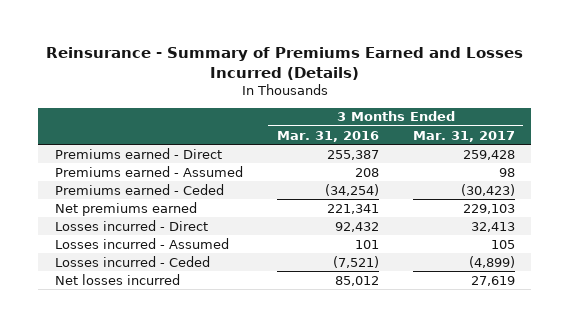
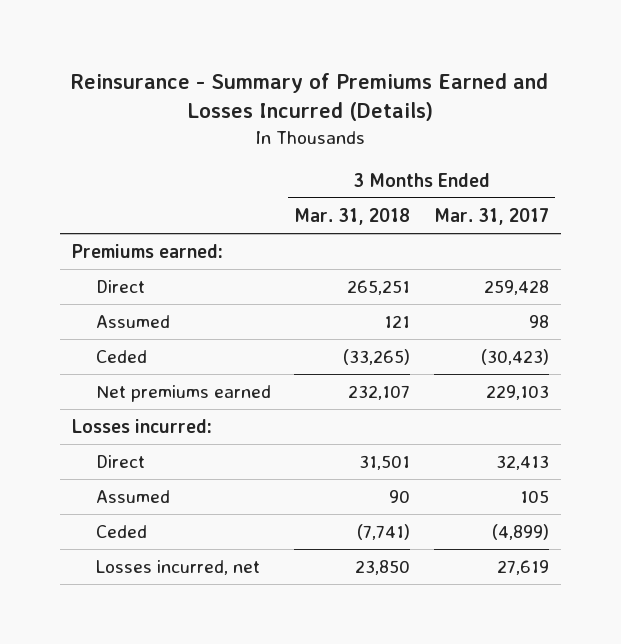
- | 3 Months Ended Mar. 31, 2016 | 3 Months Ended Mar. 31, 2017
+ | 3 Months Ended Mar. 31, 2018 | 3 Months Ended Mar. 31, 2017
- Premiums earned - Direct | 255,387 | 259,428
- Premiums earned - Assumed | 208 | 98
- Premiums earned - Ceded | (34,254) | (30,423)
+ Premiums earned:
+ Direct | 265,251 | 259,428
+ Assumed | 121 | 98
+ Ceded | (33,265) | (30,423)
- Losses incurred - Direct | 92,432 | 32,413
- Losses incurred - Assumed | 101 | 105
- Losses incurred - Ceded | (7,521) | (4,899)
- Net losses incurred | 85,012 | 27,619
+ Losses incurred:
+ Direct | 31,501 | 32,413
+ Assumed | 90 | 105
+ Ceded | (7,741) | (4,899)
+ Losses incurred, net | 23,850 | 27,619

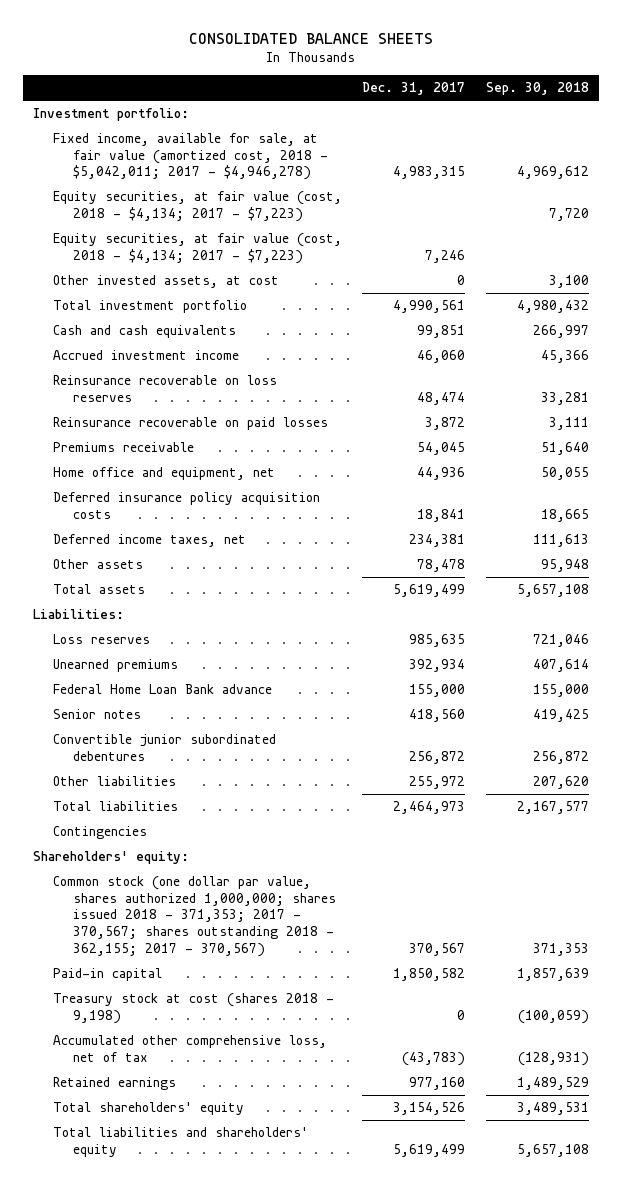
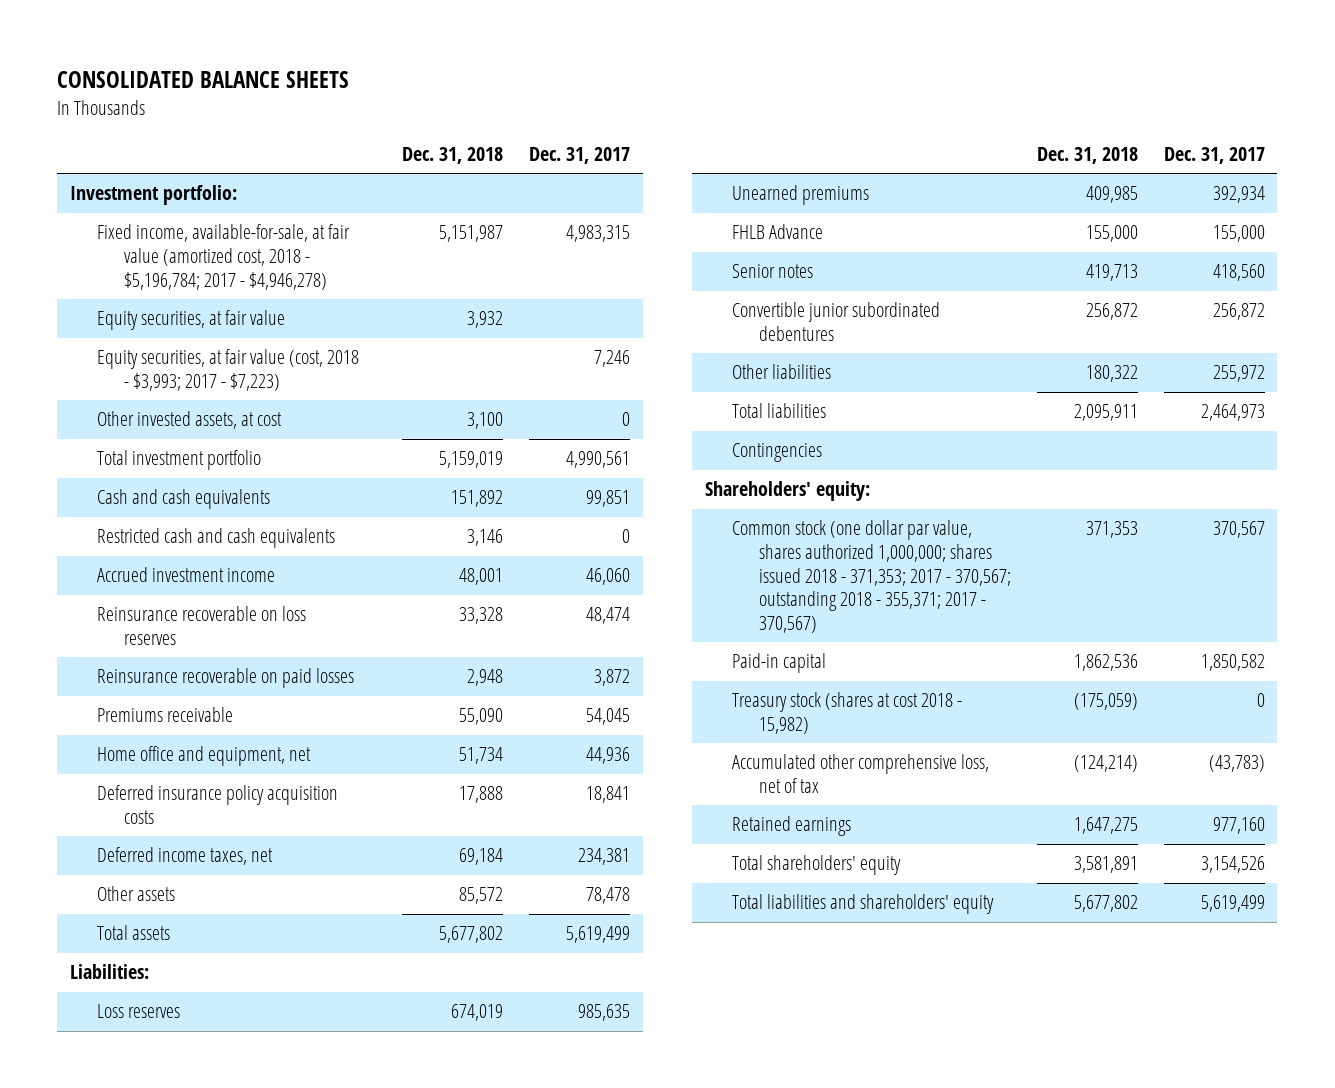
- | Dec. 31, 2017 | Sep. 30, 2018
+ | Dec. 31, 2018 | Dec. 31, 2017
- Fixed income, available for sale, at fair value (amortized cost, 2018 - $5,042,011; 2017 - $4,946,278) | 4,983,315 | 4,969,612
- Equity securities, at fair value (cost, 2018 - $4,134; 2017 - $7,223) | | 7,720
- Equity securities, at fair value (cost, 2018 - $4,134; 2017 - $7,223) | 7,246 |
+ Fixed income, available-for-sale, at fair value (amortized cost, 2018 - $5,196,784; 2017 - $4,946,278) | 5,151,987 | 4,983,315
+ Equity securities, at fair value | 3,932 |
+ Equity securities, at fair value (cost, 2018 - $3,993; 2017 - $7,223) | | 7,246
+ Restricted cash and cash equivalents | 3,146 | 0
- Federal Home Loan Bank advance | 155,000 | 155,000
+ FHLB Advance | 155,000 | 155,000
- Common stock (one dollar par value, shares authorized 1,000,000; shares issued 2018 - 371,353; 2017 - 370,567; shares outstanding 2018 - 362,155; 2017 - 370,567) | 370,567 | 371,353
+ Common stock (one dollar par value, shares authorized 1,000,000; shares issued 2018 - 371,353; 2017 - 370,567; outstanding 2018 - 355,371; 2017 - 370,567) | 371,353 | 370,567
- Treasury stock at cost (shares 2018 - 9,198) | 0 | (100,059)
+ Treasury stock (shares at cost 2018 - 15,982) | (175,059) | 0

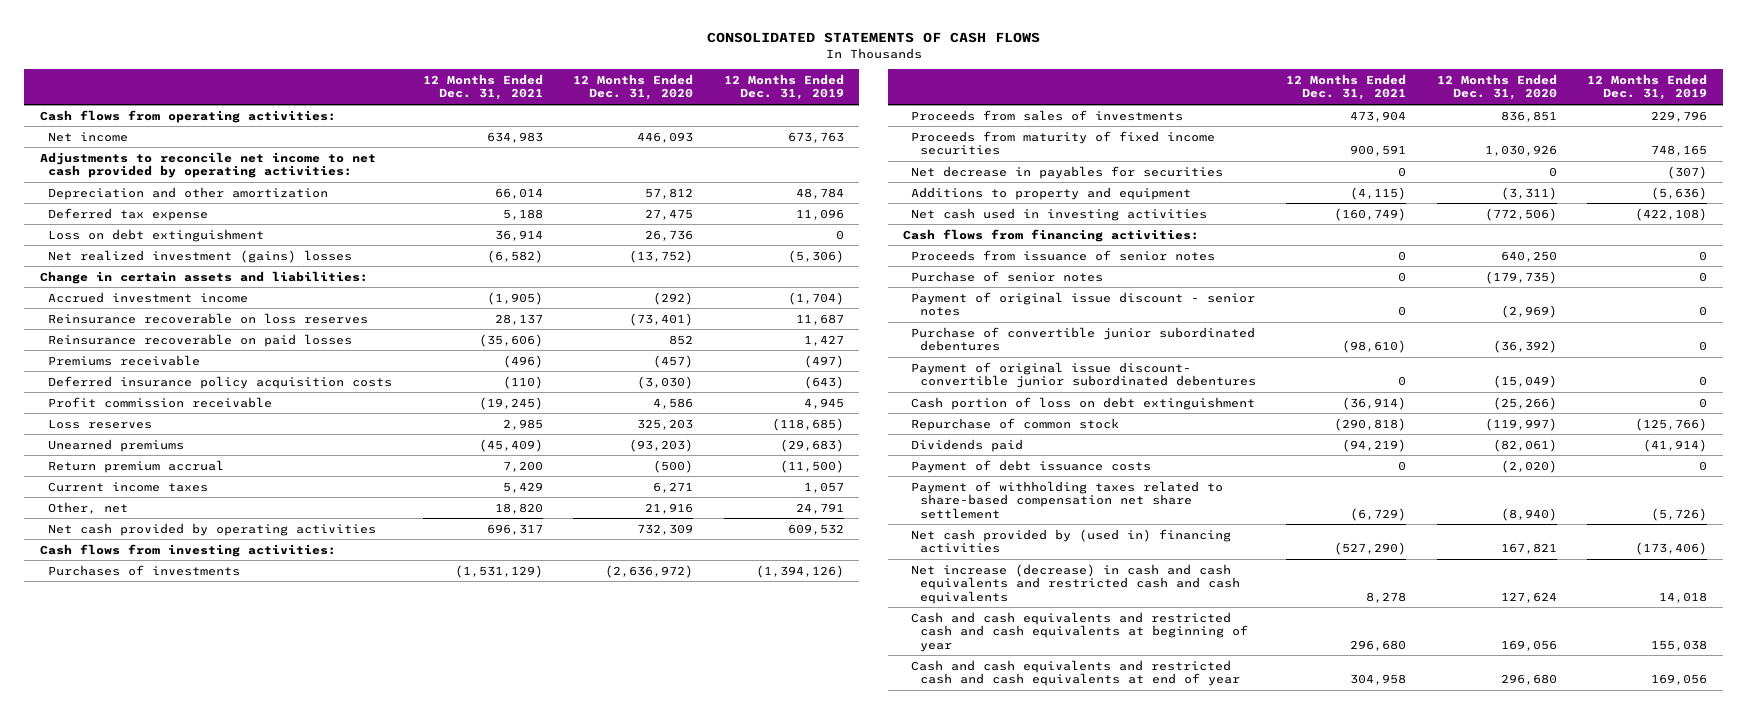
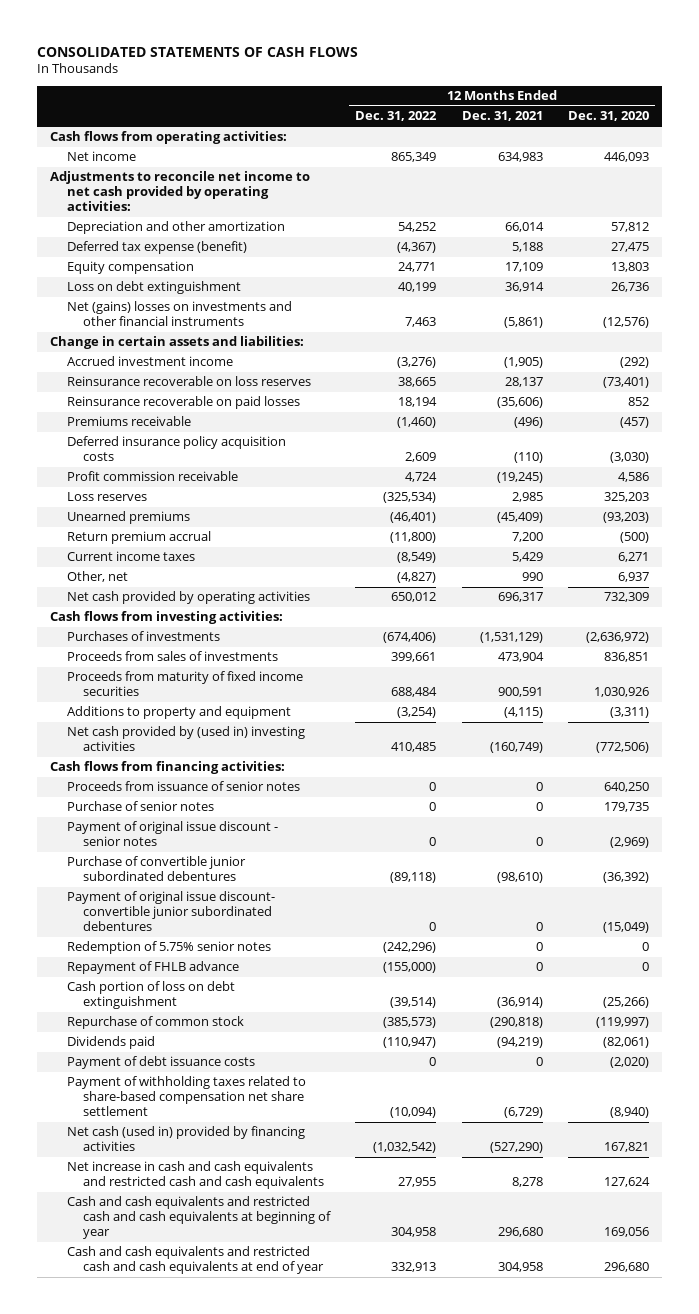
- | 12 Months Ended Dec. 31, 2021 | 12 Months Ended Dec. 31, 2020 | 12 Months Ended Dec. 31, 2019
+ | 12 Months Ended Dec. 31, 2022 | 12 Months Ended Dec. 31, 2021 | 12 Months Ended Dec. 31, 2020
- Deferred tax expense | 5,188 | 27,475 | 11,096
+ Deferred tax expense (benefit) | (4,367) | 5,188 | 27,475
+ Equity compensation | 24,771 | 17,109 | 13,803
- Net realized investment (gains) losses | (6,582) | (13,752) | (5,306)
+ Net (gains) losses on investments and other financial instruments | 7,463 | (5,861) | (12,576)
- Other, net | 18,820 | 21,916 | 24,791
+ Other, net | (4,827) | 990 | 6,937
- Net decrease in payables for securities | 0 | 0 | (307)
- Net cash used in investing activities | (160,749) | (772,506) | (422,108)
+ Net cash provided by (used in) investing activities | 410,485 | (160,749) | (772,506)
- Purchase of senior notes | 0 | (179,735) | 0
+ Purchase of senior notes | 0 | 0 | 179,735
+ Redemption of 5.75% senior notes | (242,296) | 0 | 0
+ Repayment of FHLB advance | (155,000) | 0 | 0
- Net cash provided by (used in) financing activities | (527,290) | 167,821 | (173,406)
- Net increase (decrease) in cash and cash equivalents and restricted cash and cash equivalents | 8,278 | 127,624 | 14,018
+ Net cash (used in) provided by financing activities | (1,032,542) | (527,290) | 167,821
+ Net increase in cash and cash equivalents and restricted cash and cash equivalents | 27,955 | 8,278 | 127,624

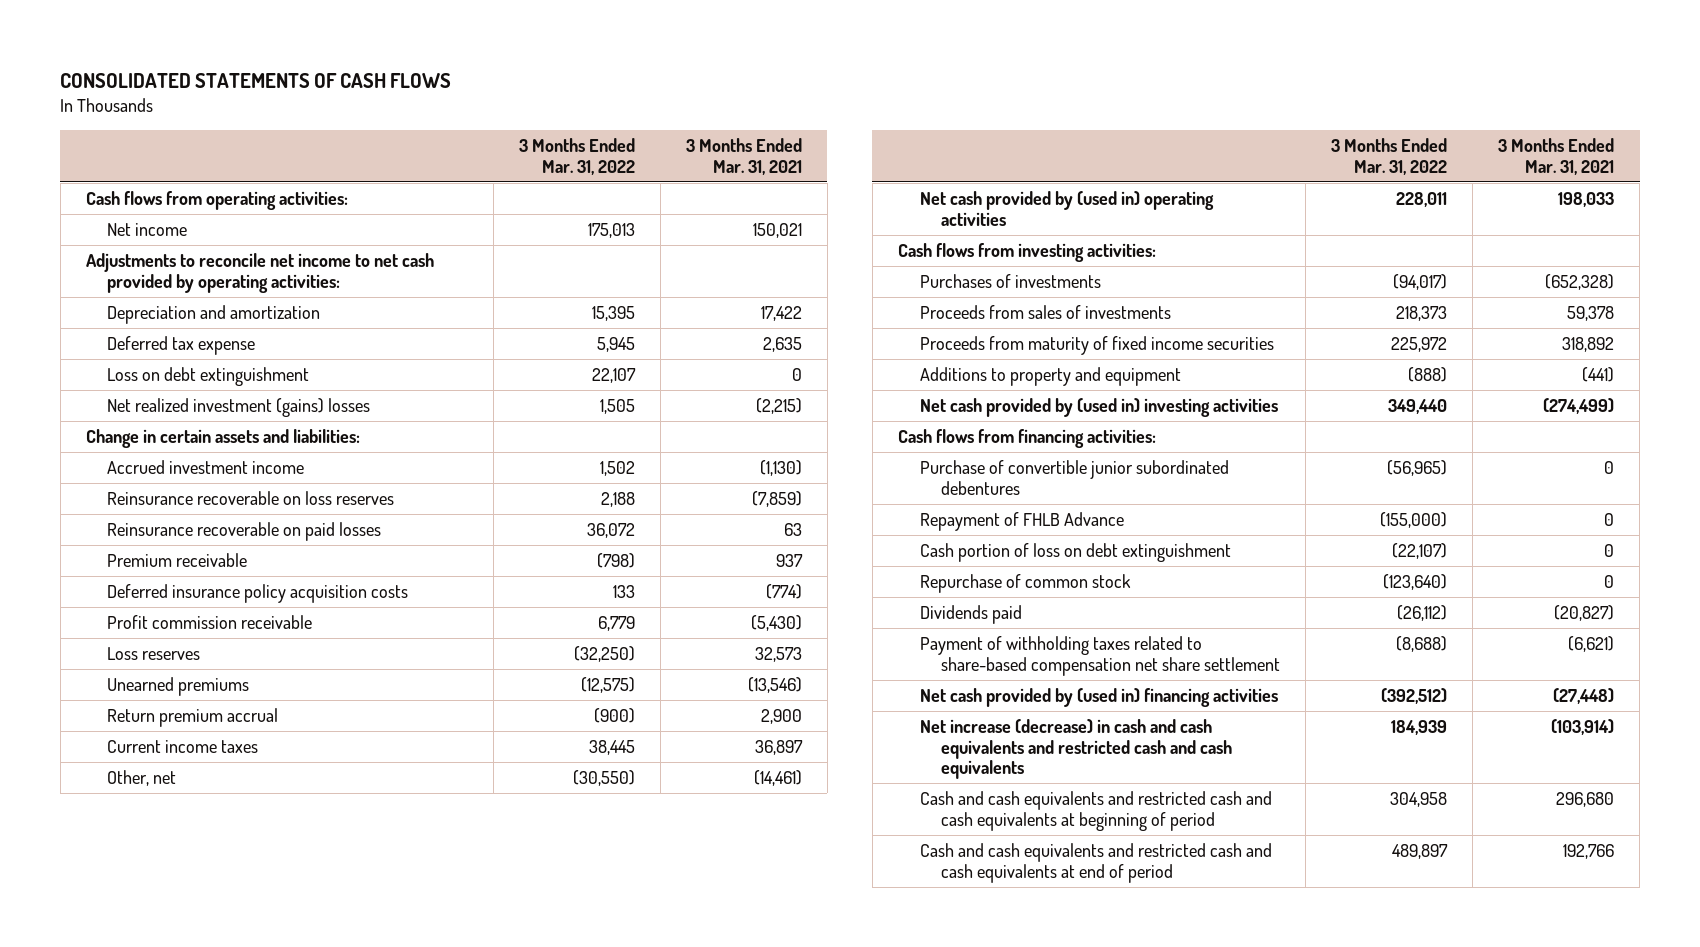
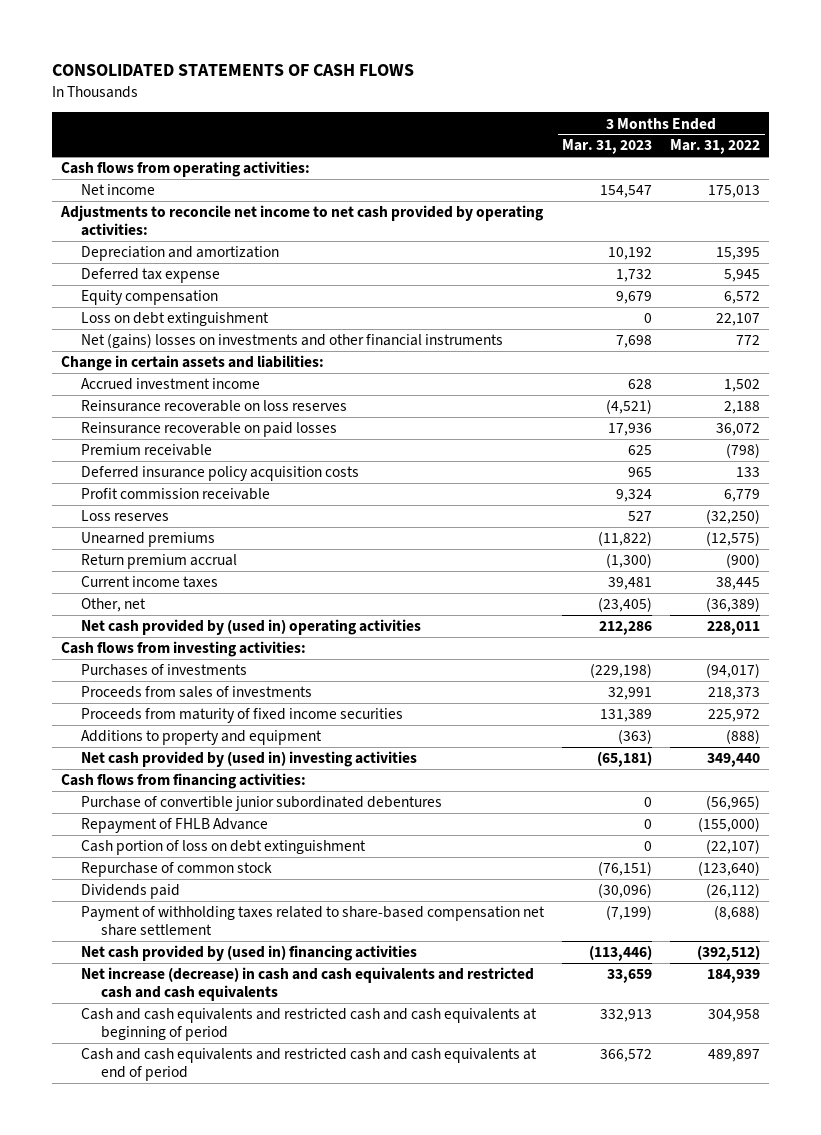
- | 3 Months Ended Mar. 31, 2022 | 3 Months Ended Mar. 31, 2021
+ | 3 Months Ended Mar. 31, 2023 | 3 Months Ended Mar. 31, 2022
+ Equity compensation | 9,679 | 6,572
- Net realized investment (gains) losses | 1,505 | (2,215)
+ Net (gains) losses on investments and other financial instruments | 7,698 | 772
- Other, net | (30,550) | (14,461)
+ Other, net | (23,405) | (36,389)

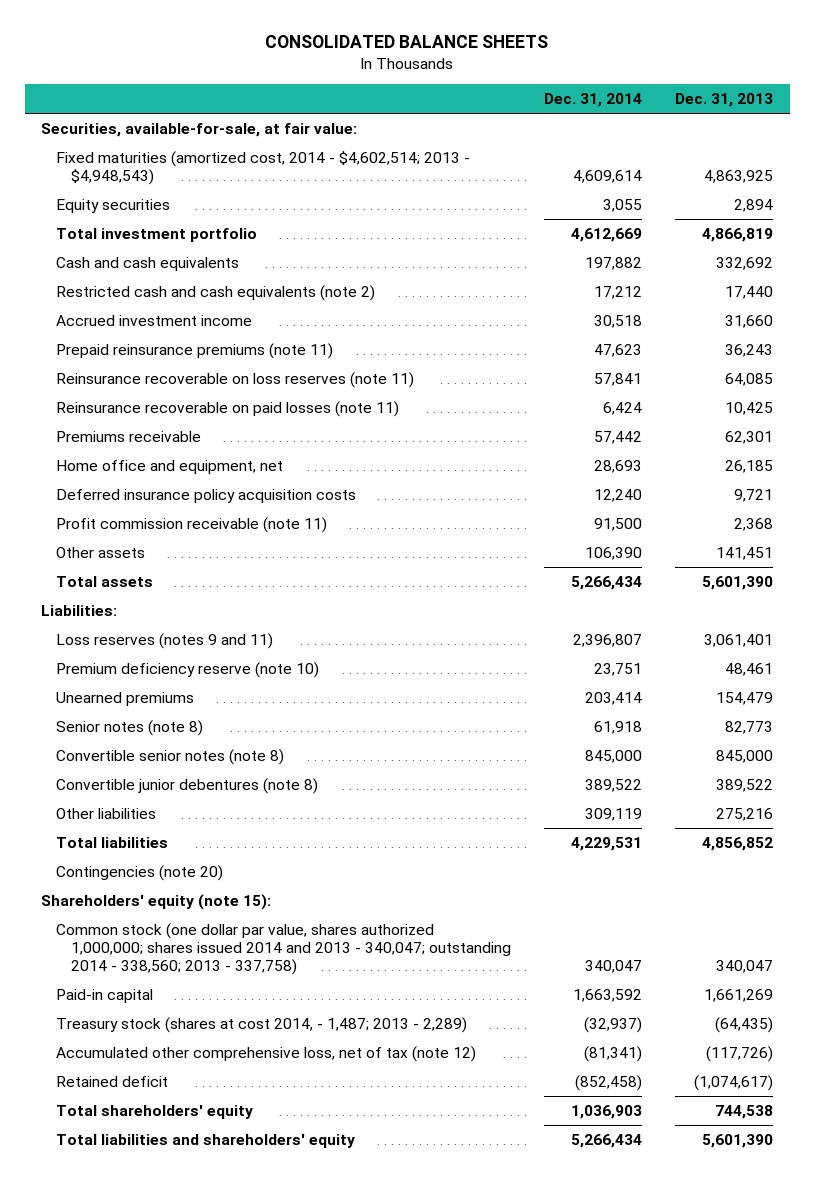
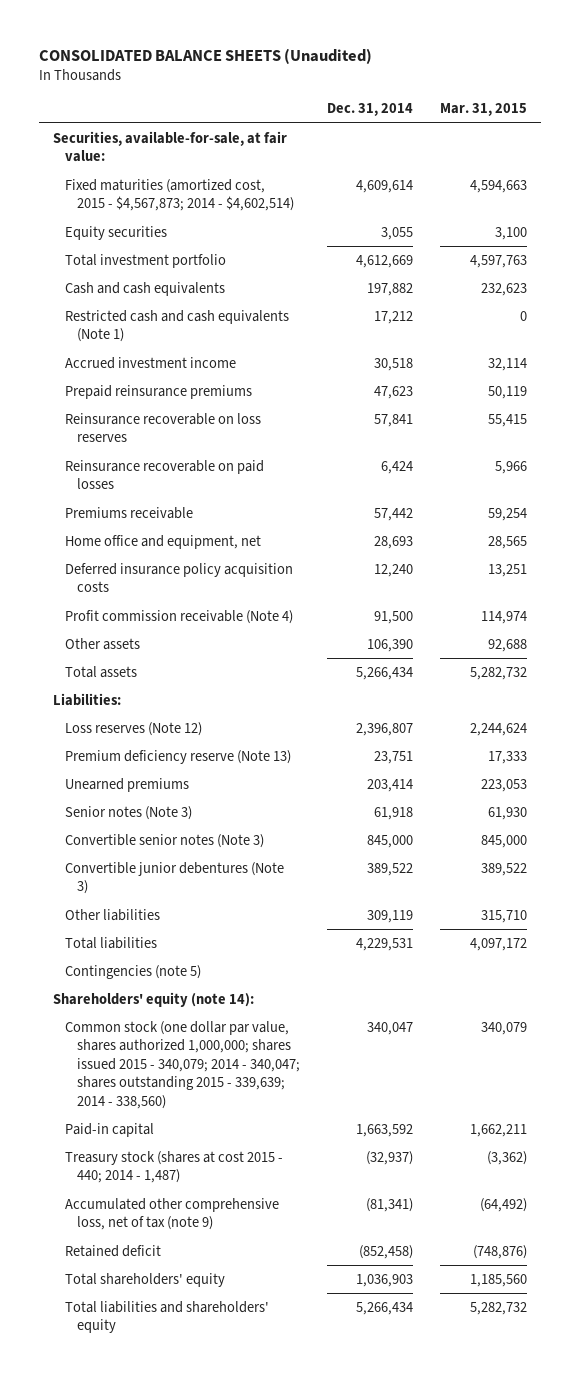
- CONSOLIDATED BALANCE SHEETS
+ CONSOLIDATED BALANCE SHEETS (Unaudited)
- | Dec. 31, 2014 | Dec. 31, 2013
+ | Dec. 31, 2014 | Mar. 31, 2015
- Fixed maturities (amortized cost, 2014 - $4,602,514; 2013 - $4,948,543) | 4,609,614 | 4,863,925
+ Fixed maturities (amortized cost, 2015 - $4,567,873; 2014 - $4,602,514) | 4,609,614 | 4,594,663
- Restricted cash and cash equivalents (note 2) | 17,212 | 17,440
+ Restricted cash and cash equivalents (Note 1) | 17,212 | 0
- Prepaid reinsurance premiums (note 11) | 47,623 | 36,243
- Reinsurance recoverable on loss reserves (note 11) | 57,841 | 64,085
- Reinsurance recoverable on paid losses (note 11) | 6,424 | 10,425
+ Prepaid reinsurance premiums | 47,623 | 50,119
+ Reinsurance recoverable on loss reserves | 57,841 | 55,415
+ Reinsurance recoverable on paid losses | 6,424 | 5,966
- Profit commission receivable (note 11) | 91,500 | 2,368
+ Profit commission receivable (Note 4) | 91,500 | 114,974
- Loss reserves (notes 9 and 11) | 2,396,807 | 3,061,401
- Premium deficiency reserve (note 10) | 23,751 | 48,461
+ Loss reserves (Note 12) | 2,396,807 | 2,244,624
+ Premium deficiency reserve (Note 13) | 23,751 | 17,333
- Senior notes (note 8) | 61,918 | 82,773
- Convertible senior notes (note 8) | 845,000 | 845,000
- Convertible junior debentures (note 8) | 389,522 | 389,522
+ Senior notes (Note 3) | 61,918 | 61,930
+ Convertible senior notes (Note 3) | 845,000 | 845,000
+ Convertible junior debentures (Note 3) | 389,522 | 389,522
- Contingencies (note 20)
- Shareholders' equity (note 15):
- Common stock (one dollar par value, shares authorized 1,000,000; shares issued 2014 and 2013 - 340,047; outstanding 2014 - 338,560; 2013 - 337,758) | 340,047 | 340,047
+ Contingencies (note 5)
+ Shareholders' equity (note 14):
+ Common stock (one dollar par value, shares authorized 1,000,000; shares issued 2015 - 340,079; 2014 - 340,047; shares outstanding 2015 - 339,639; 2014 - 338,560) | 340,047 | 340,079
- Treasury stock (shares at cost 2014, - 1,487; 2013 - 2,289) | (32,937) | (64,435)
- Accumulated other comprehensive loss, net of tax (note 12) | (81,341) | (117,726)
+ Treasury stock (shares at cost 2015 - 440; 2014 - 1,487) | (32,937) | (3,362)
+ Accumulated other comprehensive loss, net of tax (note 9) | (81,341) | (64,492)

